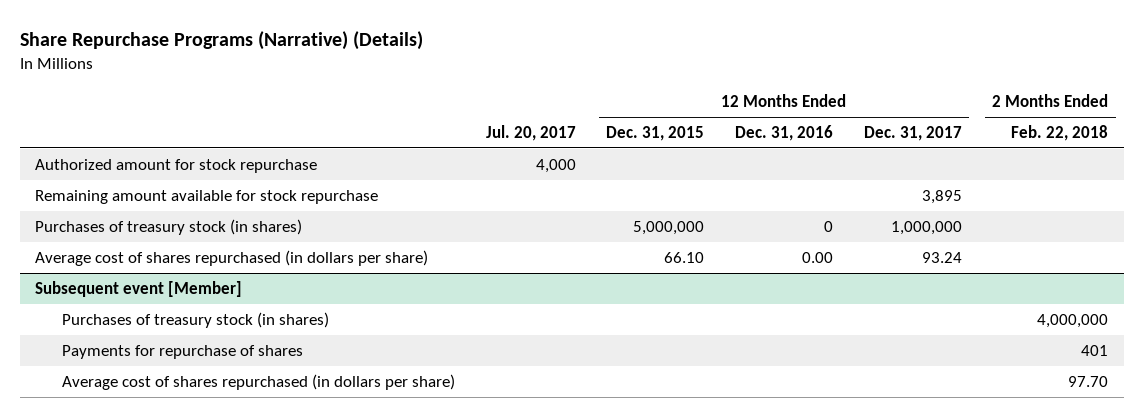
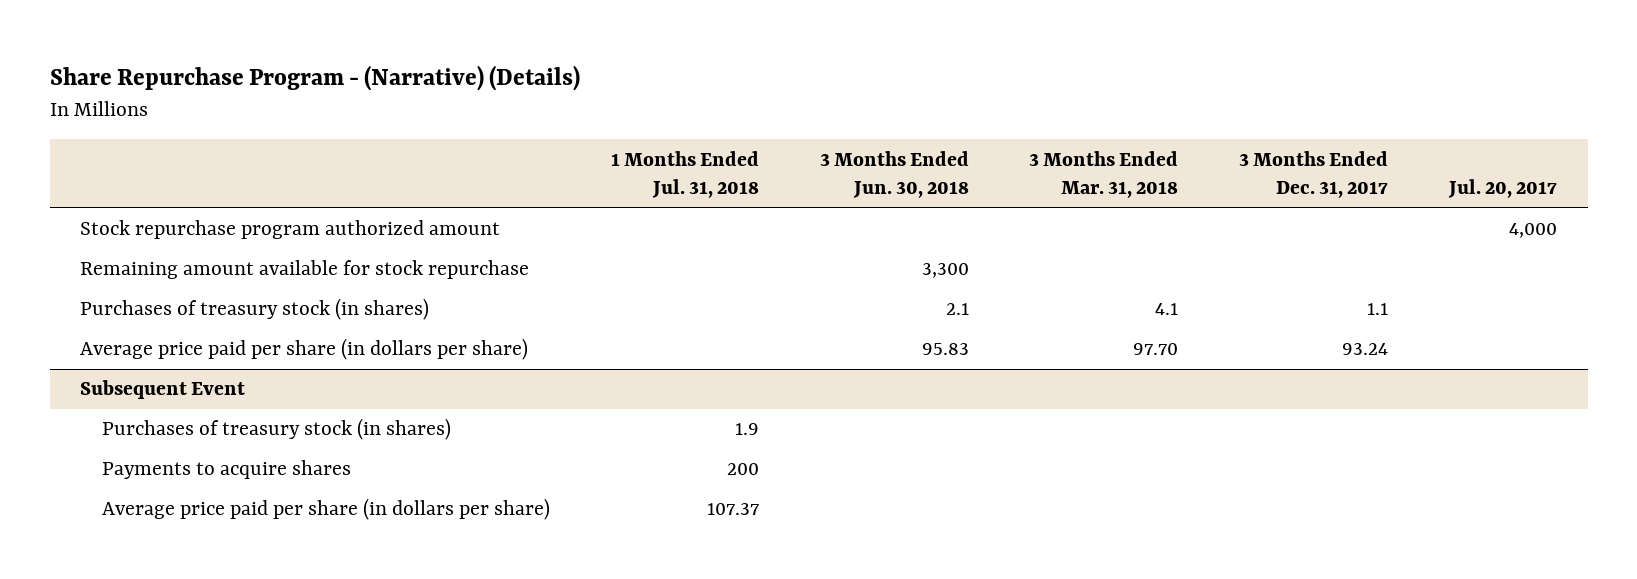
- Share Repurchase Programs (Narrative) (Details)
+ Share Repurchase Program - (Narrative) (Details)
- | Jul. 20, 2017 | 12 Months Ended Dec. 31, 2015 | 12 Months Ended Dec. 31, 2016 | 12 Months Ended Dec. 31, 2017 | 2 Months Ended Feb. 22, 2018
+ | 1 Months Ended Jul. 31, 2018 | 3 Months Ended Jun. 30, 2018 | 3 Months Ended Mar. 31, 2018 | 3 Months Ended Dec. 31, 2017 | Jul. 20, 2017
- Authorized amount for stock repurchase | 4,000 | | | |
+ Stock repurchase program authorized amount | | | | | 4,000
- Average cost of shares repurchased (in dollars per share) | | 66.10 | 0.00 | 93.24 |
- Subsequent event [Member]
+ Average price paid per share (in dollars per share) | | 95.83 | 97.70 | 93.24 |
+ Subsequent Event
- Payments for repurchase of shares | | | | | 401
- Average cost of shares repurchased (in dollars per share) | | | | | 97.70
+ Payments to acquire shares | 200 | | | |
+ Average price paid per share (in dollars per share) | 107.37 | | | |

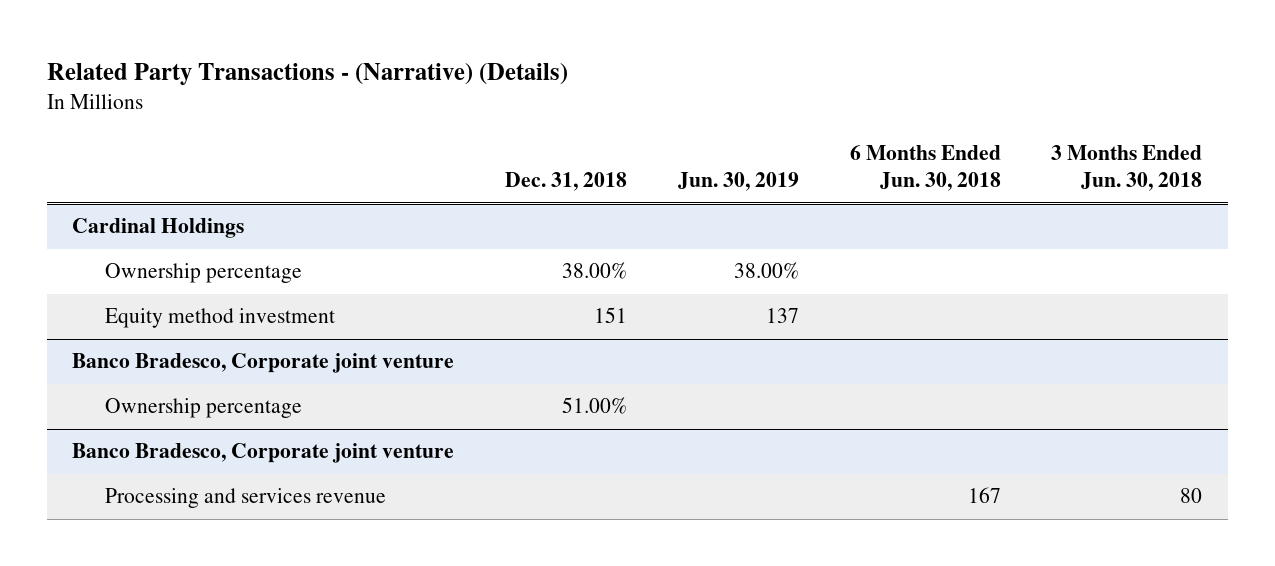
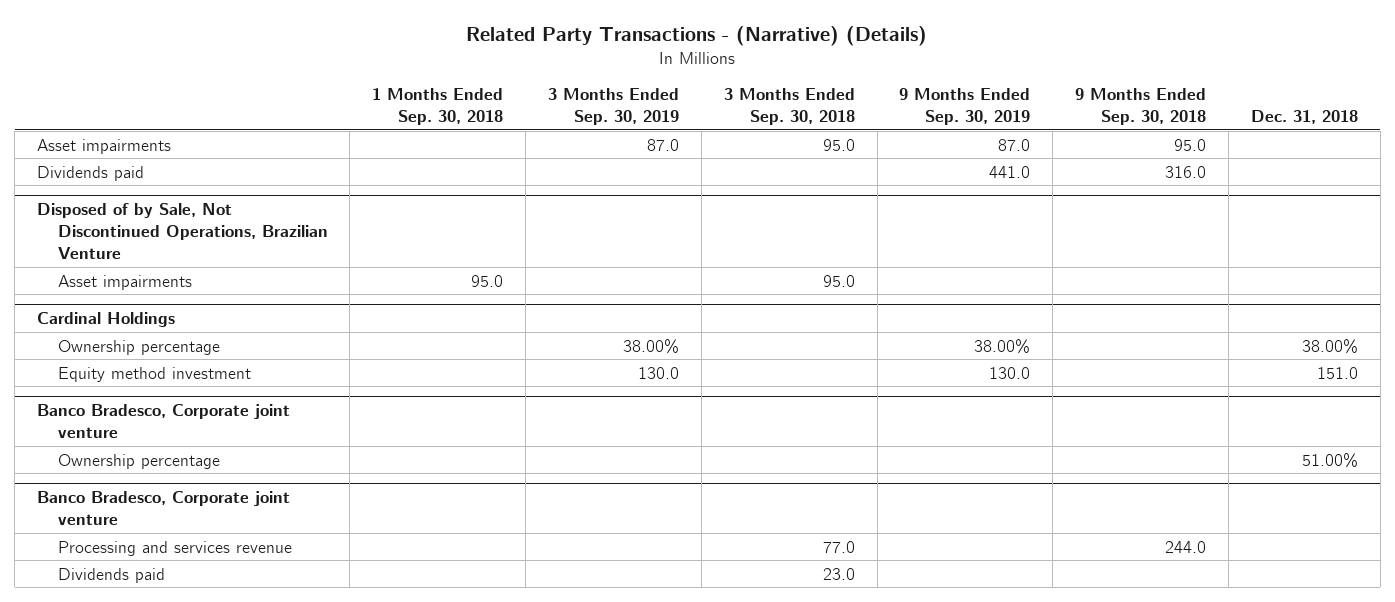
- | Dec. 31, 2018 | Jun. 30, 2019 | 6 Months Ended Jun. 30, 2018 | 3 Months Ended Jun. 30, 2018
+ | 1 Months Ended Sep. 30, 2018 | 3 Months Ended Sep. 30, 2019 | 3 Months Ended Sep. 30, 2018 | 9 Months Ended Sep. 30, 2019 | 9 Months Ended Sep. 30, 2018 | Dec. 31, 2018
+ Asset impairments | | 87.0 | 95.0 | 87.0 | 95.0 |
+ Dividends paid | | | | 441.0 | 316.0 |
+ Disposed of by Sale, Not Discontinued Operations, Brazilian Venture
+ Asset impairments | 95.0 | | 95.0 | | |
@ Cardinal Holdings
- Equity method investment | 151 | 137 | |
+ Equity method investment | | 130.0 | | 130.0 | | 151.0
@ Banco Bradesco, Corporate joint venture
+ Dividends paid | | | 23.0 | | |

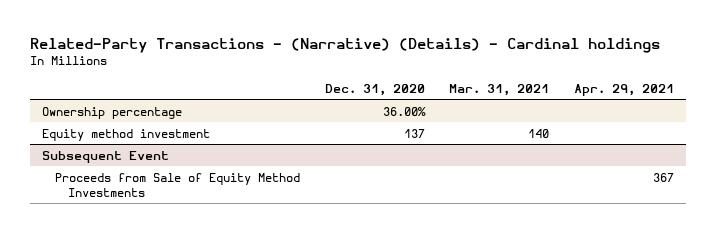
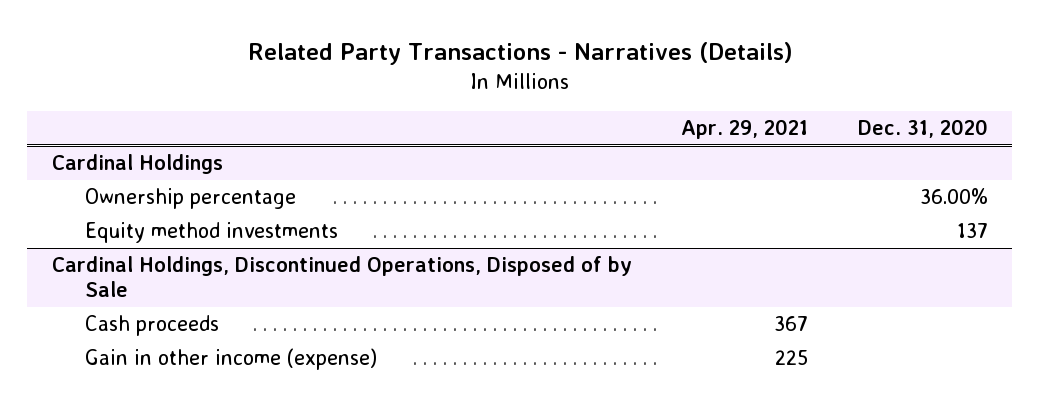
- Related-Party Transactions - (Narrative) (Details) - Cardinal holdings
+ Related Party Transactions - Narratives (Details)
- | Dec. 31, 2020 | Mar. 31, 2021 | Apr. 29, 2021
+ | Apr. 29, 2021 | Dec. 31, 2020
- Ownership percentage | 36.00% | |
- Equity method investment | 137 | 140 |
- Subsequent Event
- Proceeds from Sale of Equity Method Investments | | | 367
+ Cardinal Holdings
+ Ownership percentage | | 36.00%
+ Equity method investments | | 137
+ Cardinal Holdings, Discontinued Operations, Disposed of by Sale
+ Cash proceeds | 367 |
+ Gain in other income (expense) | 225 |

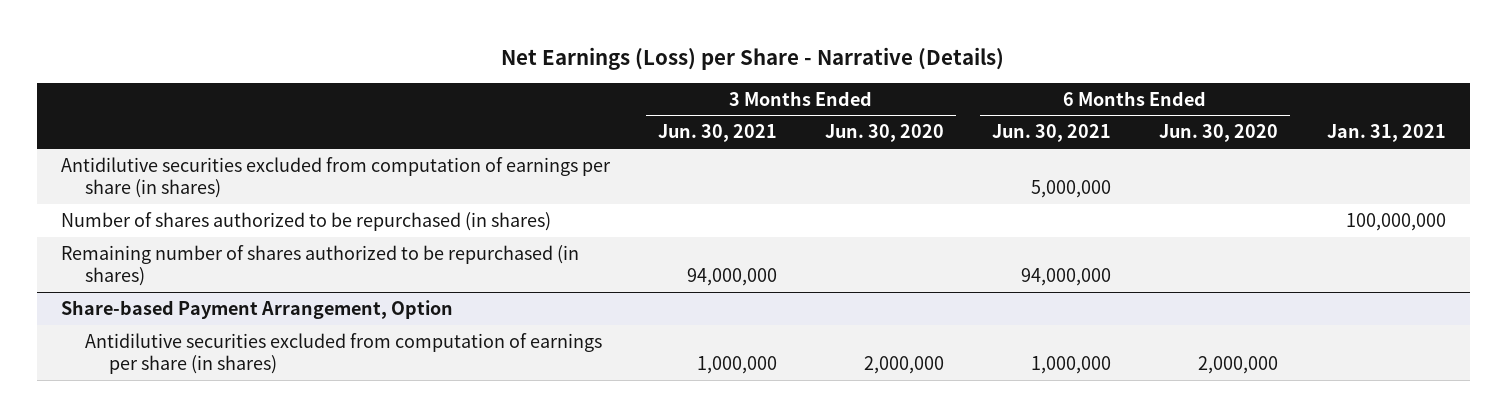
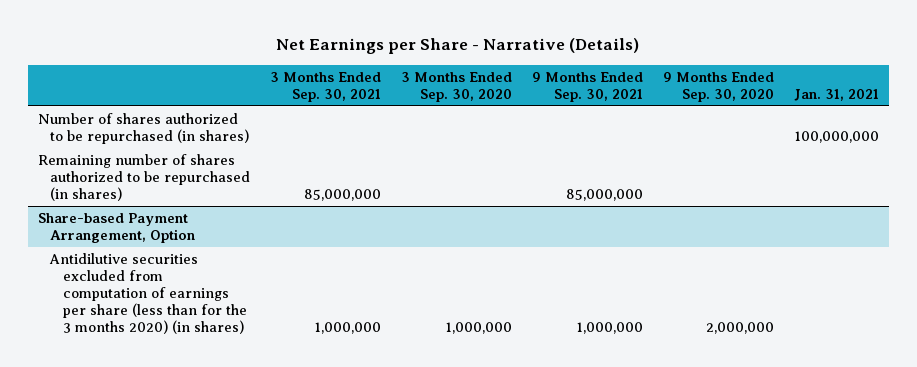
- Net Earnings (Loss) per Share - Narrative (Details)
+ Net Earnings per Share - Narrative (Details)
- | 3 Months Ended Jun. 30, 2021 | 3 Months Ended Jun. 30, 2020 | 6 Months Ended Jun. 30, 2021 | 6 Months Ended Jun. 30, 2020 | Jan. 31, 2021
+ | 3 Months Ended Sep. 30, 2021 | 3 Months Ended Sep. 30, 2020 | 9 Months Ended Sep. 30, 2021 | 9 Months Ended Sep. 30, 2020 | Jan. 31, 2021
- Antidilutive securities excluded from computation of earnings per share (in shares) | | | 5,000,000 | |
@ Share-based Payment Arrangement, Option
- Antidilutive securities excluded from computation of earnings per share (in shares) | 1,000,000 | 2,000,000 | 1,000,000 | 2,000,000 |
+ Antidilutive securities excluded from computation of earnings per share (less than for the 3 months 2020) (in shares) | 1,000,000 | 1,000,000 | 1,000,000 | 2,000,000 |

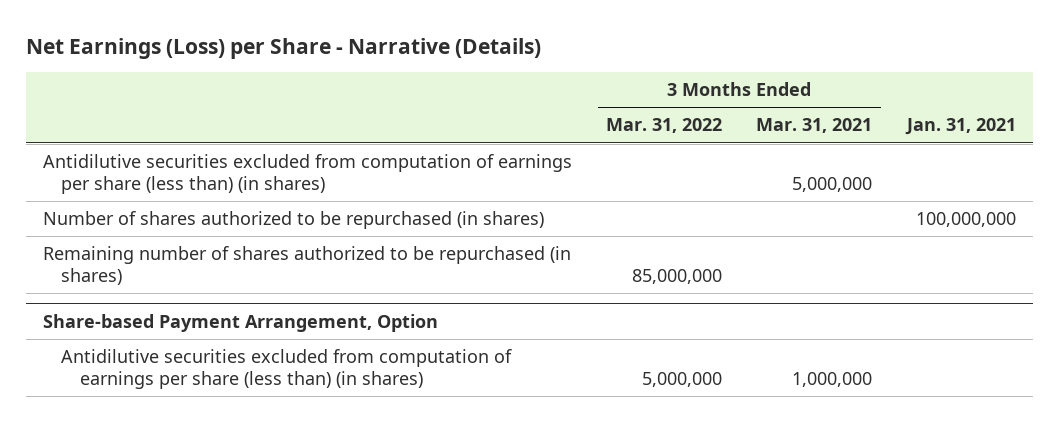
- Net Earnings per Share - Narrative (Details)
+ Net Earnings (Loss) per Share - Narrative (Details)
- | 3 Months Ended Sep. 30, 2021 | 3 Months Ended Sep. 30, 2020 | 9 Months Ended Sep. 30, 2021 | 9 Months Ended Sep. 30, 2020 | Jan. 31, 2021
+ | 3 Months Ended Mar. 31, 2022 | 3 Months Ended Mar. 31, 2021 | Jan. 31, 2021
+ Antidilutive securities excluded from computation of earnings per share (less than) (in shares) | | 5,000,000 |
@ Share-based Payment Arrangement, Option
- Antidilutive securities excluded from computation of earnings per share (less than for the 3 months 2020) (in shares) | 1,000,000 | 1,000,000 | 1,000,000 | 2,000,000 |
+ Antidilutive securities excluded from computation of earnings per share (less than) (in shares) | 5,000,000 | 1,000,000 |

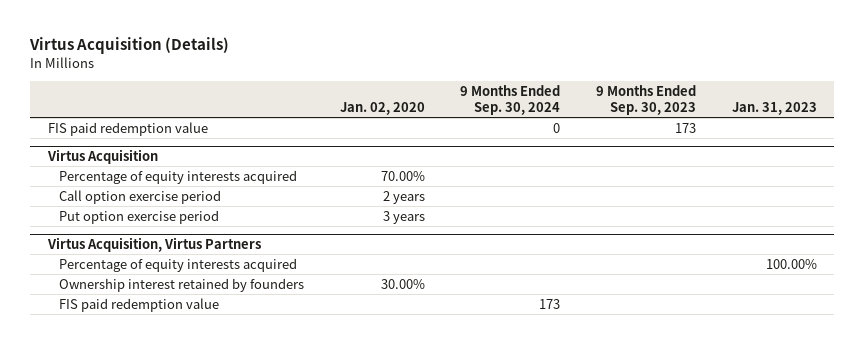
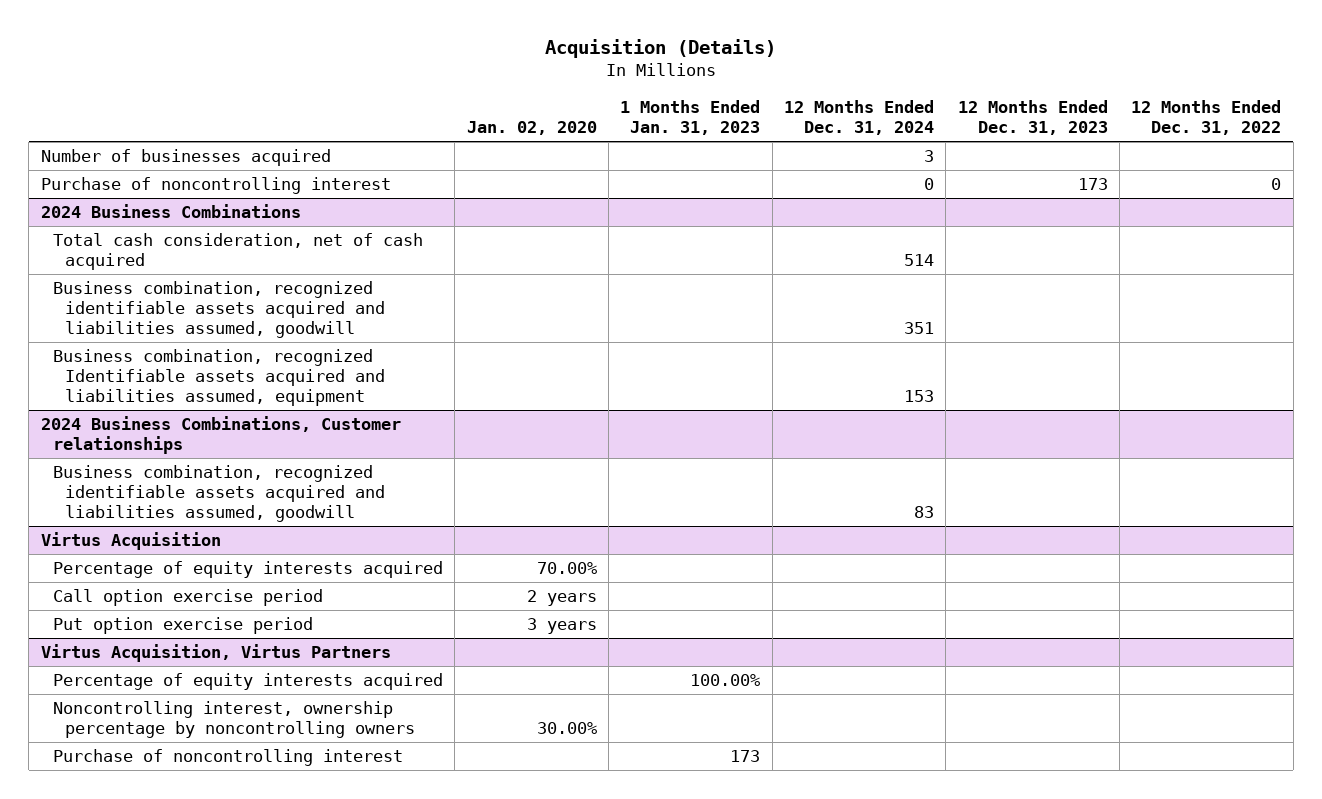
- Virtus Acquisition (Details)
+ Acquisition (Details)
- | Jan. 02, 2020 | 9 Months Ended Sep. 30, 2024 | 9 Months Ended Sep. 30, 2023 | Jan. 31, 2023
+ | Jan. 02, 2020 | 1 Months Ended Jan. 31, 2023 | 12 Months Ended Dec. 31, 2024 | 12 Months Ended Dec. 31, 2023 | 12 Months Ended Dec. 31, 2022
- FIS paid redemption value | | 0 | 173 |
+ Number of businesses acquired | | | 3 | |
+ Purchase of noncontrolling interest | | | 0 | 173 | 0
+ 2024 Business Combinations
+ Total cash consideration, net of cash acquired | | | 514 | |
+ Business combination, recognized identifiable assets acquired and liabilities assumed, goodwill | | | 351 | |
+ Business combination, recognized Identifiable assets acquired and liabilities assumed, equipment | | | 153 | |
+ 2024 Business Combinations, Customer relationships
+ Business combination, recognized identifiable assets acquired and liabilities assumed, goodwill | | | 83 | |
@ Virtus Acquisition, Virtus Partners
- Ownership interest retained by founders | 30.00% | | |
- FIS paid redemption value | | 173 | |
+ Noncontrolling interest, ownership percentage by noncontrolling owners | 30.00% | | | |
+ Purchase of noncontrolling interest | | 173 | | |

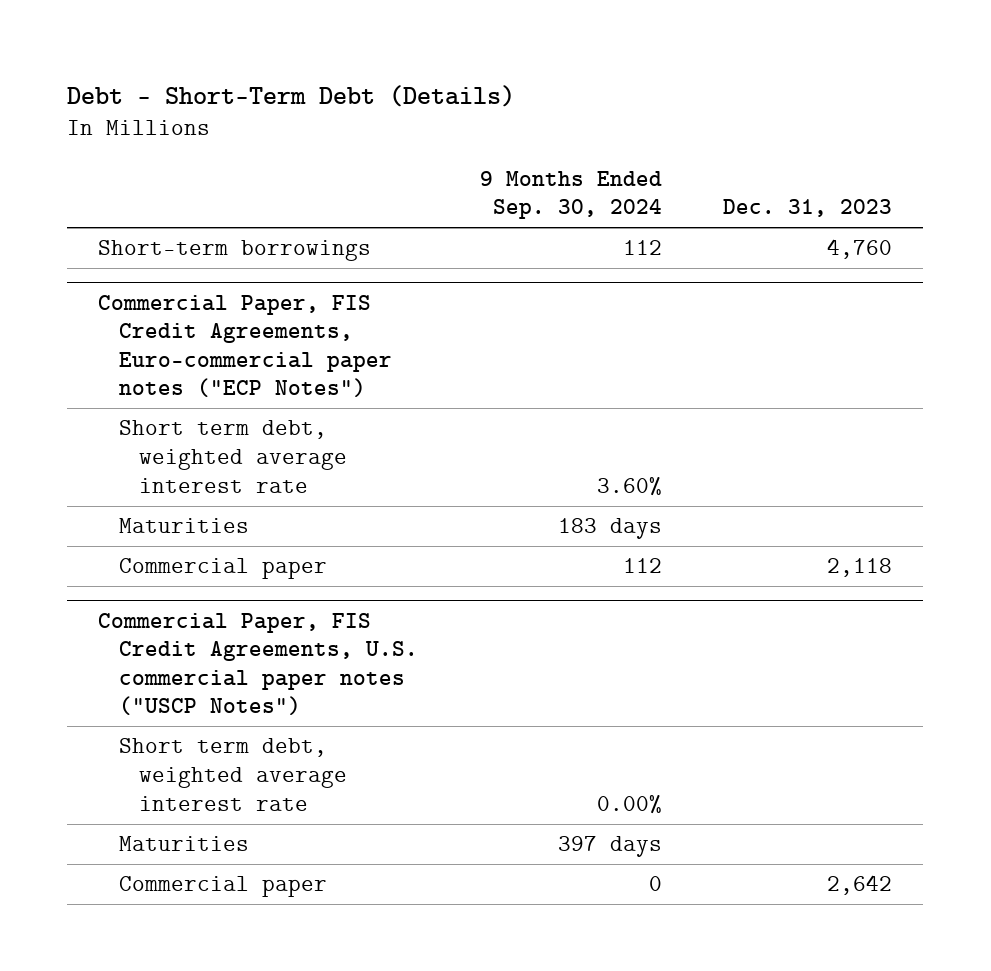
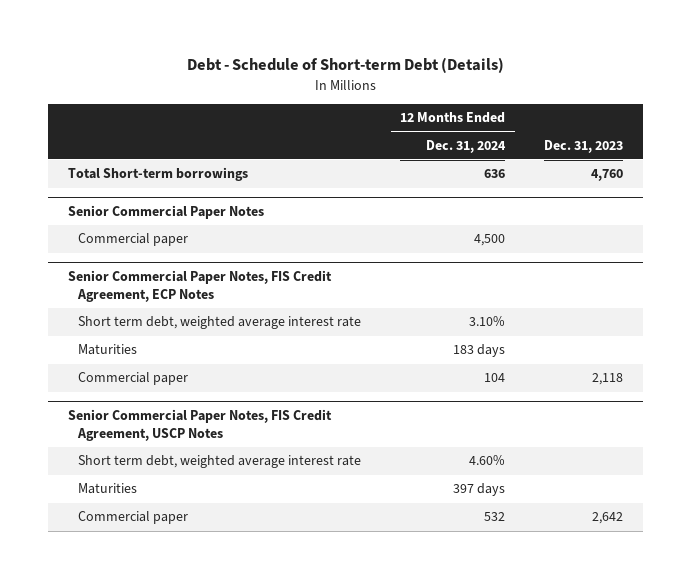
- Debt - Short-Term Debt (Details)
+ Debt - Schedule of Short-term Debt (Details)
- | 9 Months Ended Sep. 30, 2024 | Dec. 31, 2023
+ | 12 Months Ended Dec. 31, 2024 | Dec. 31, 2023
- Short-term borrowings | 112 | 4,760
- Commercial Paper, FIS Credit Agreements, Euro-commercial paper notes ("ECP Notes")
+ Total Short-term borrowings | 636 | 4,760
+ Senior Commercial Paper Notes
+ Commercial paper | 4,500 |
+ Senior Commercial Paper Notes, FIS Credit Agreement, ECP Notes
- Commercial Paper, FIS Credit Agreements, U.S. commercial paper notes ("USCP Notes")
+ Senior Commercial Paper Notes, FIS Credit Agreement, USCP Notes

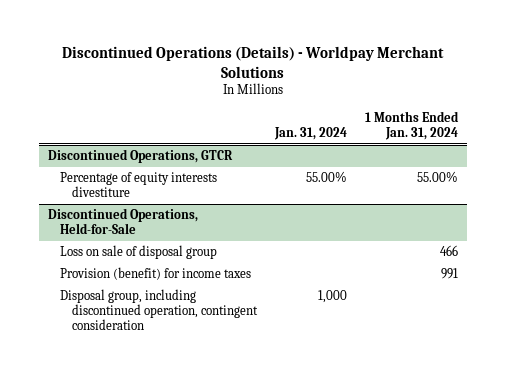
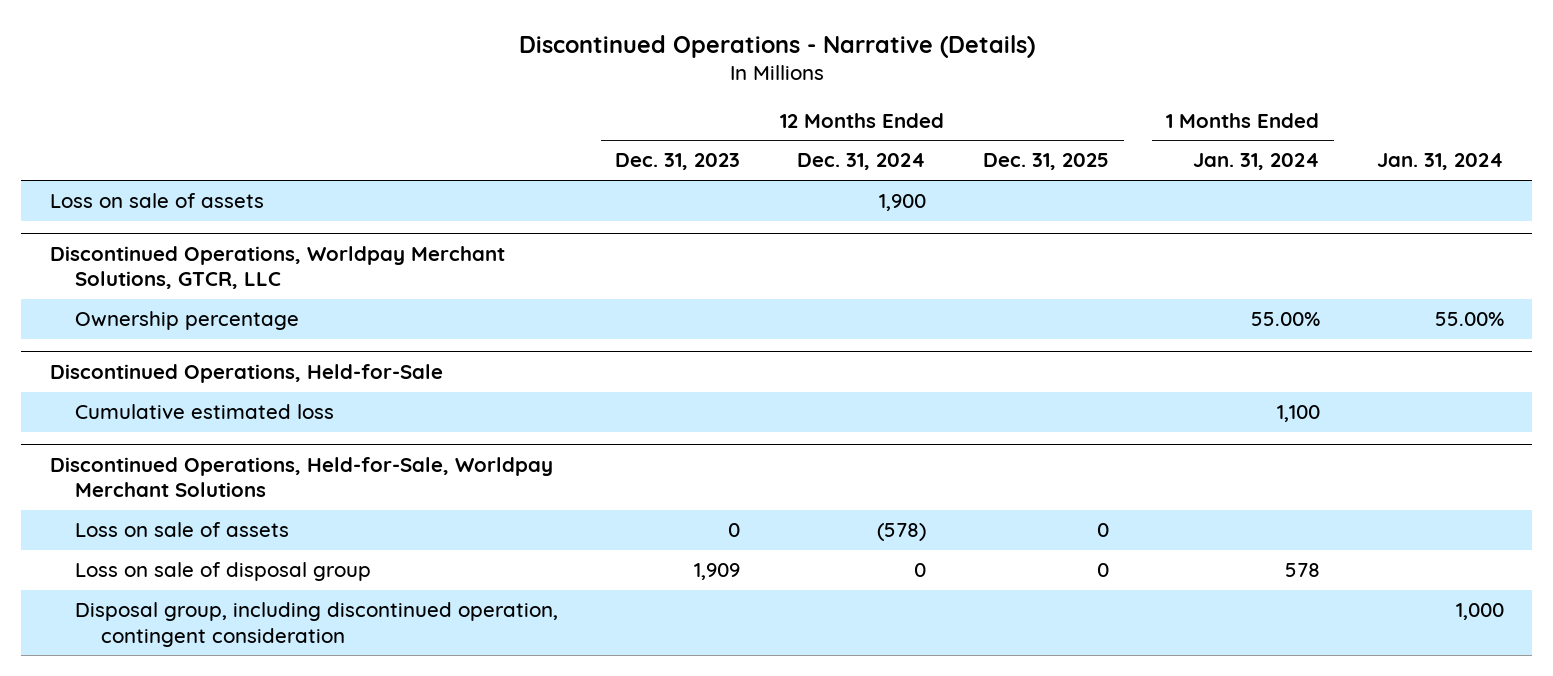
- Discontinued Operations (Details) - Worldpay Merchant Solutions
+ Discontinued Operations - Narrative (Details)
- | Jan. 31, 2024 | 1 Months Ended Jan. 31, 2024
+ | 12 Months Ended Dec. 31, 2023 | 12 Months Ended Dec. 31, 2024 | 12 Months Ended Dec. 31, 2025 | 1 Months Ended Jan. 31, 2024 | Jan. 31, 2024
- Discontinued Operations, GTCR
- Percentage of equity interests divestiture | 55.00% | 55.00%
+ Loss on sale of assets | | 1,900 | | |
+ Discontinued Operations, Worldpay Merchant Solutions, GTCR, LLC
+ Ownership percentage | | | | 55.00% | 55.00%
@ Discontinued Operations, Held-for-Sale
- Loss on sale of disposal group | | 466
- Provision (benefit) for income taxes | | 991
- Disposal group, including discontinued operation, contingent consideration | 1,000 |
+ Cumulative estimated loss | | | | 1,100 |
+ Discontinued Operations, Held-for-Sale, Worldpay Merchant Solutions
+ Loss on sale of assets | 0 | (578) | 0 | |
+ Loss on sale of disposal group | 1,909 | 0 | 0 | 578 |
+ Disposal group, including discontinued operation, contingent consideration | | | | | 1,000

